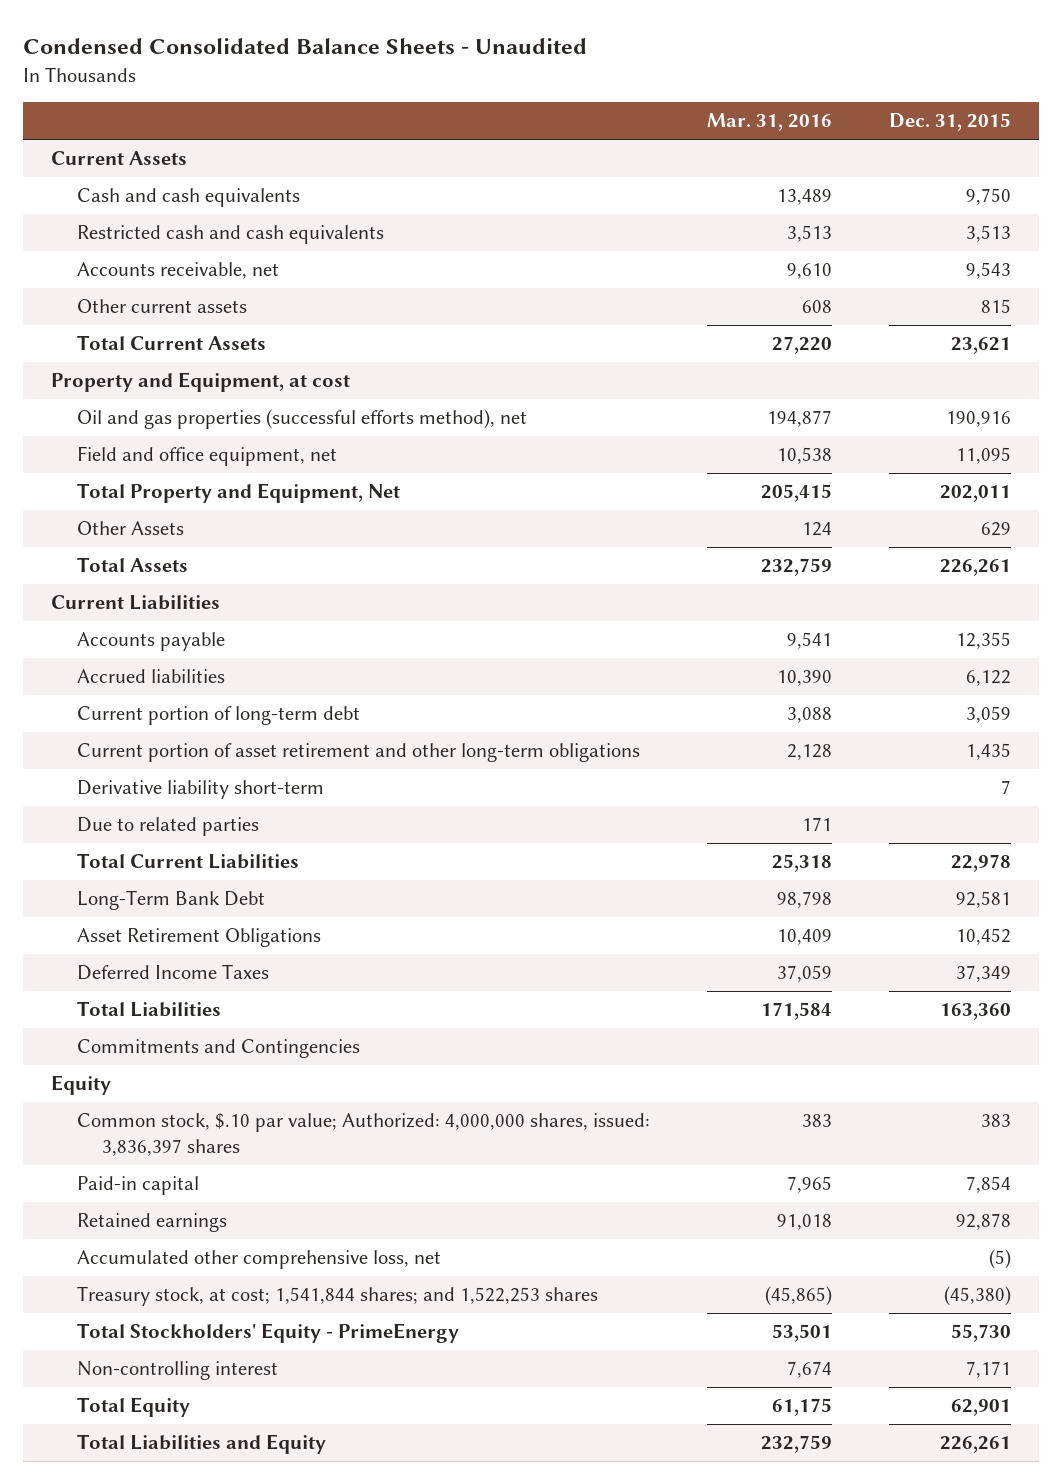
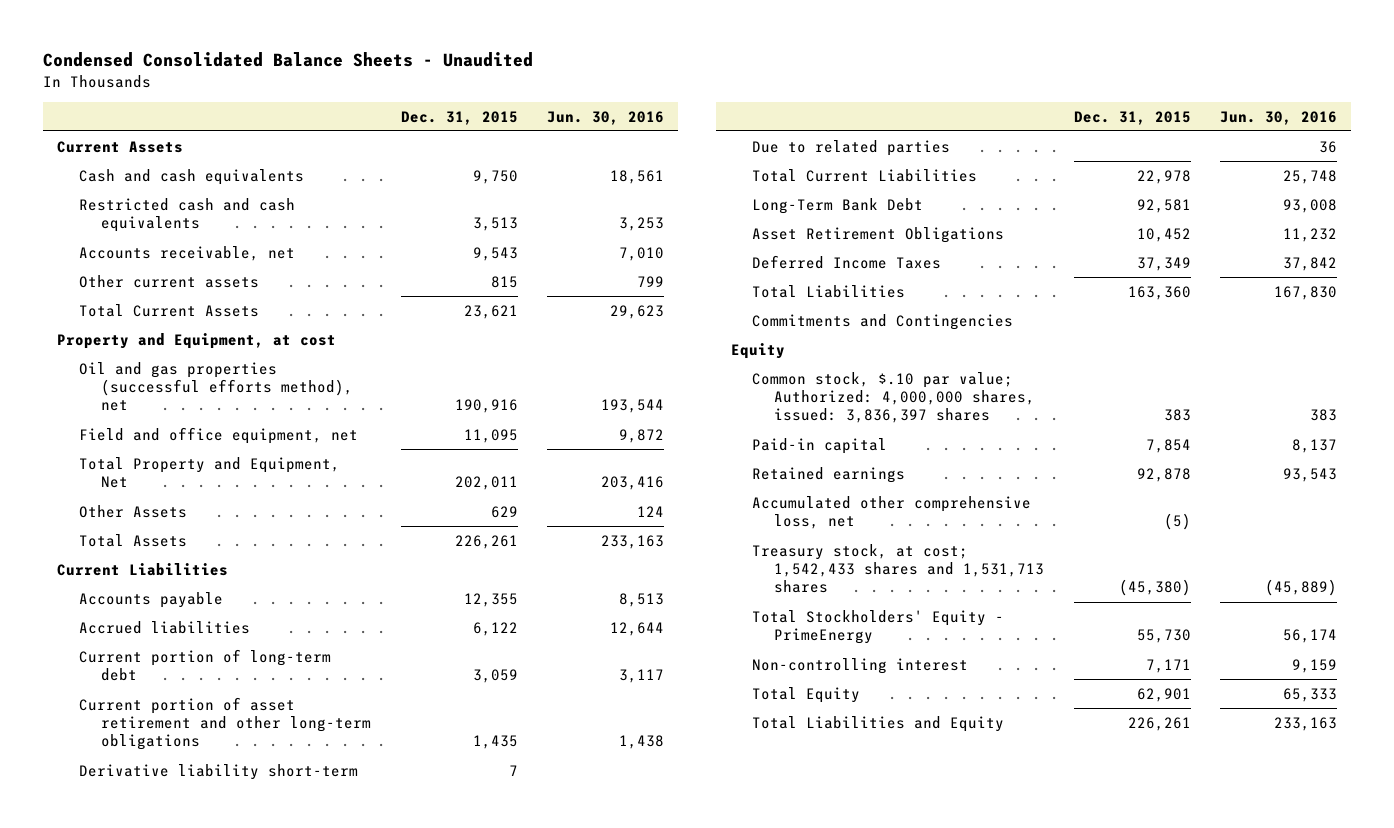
- | Mar. 31, 2016 | Dec. 31, 2015
+ | Dec. 31, 2015 | Jun. 30, 2016
- Treasury stock, at cost; 1,541,844 shares; and 1,522,253 shares | (45,865) | (45,380)
+ Treasury stock, at cost; 1,542,433 shares and 1,531,713 shares | (45,380) | (45,889)

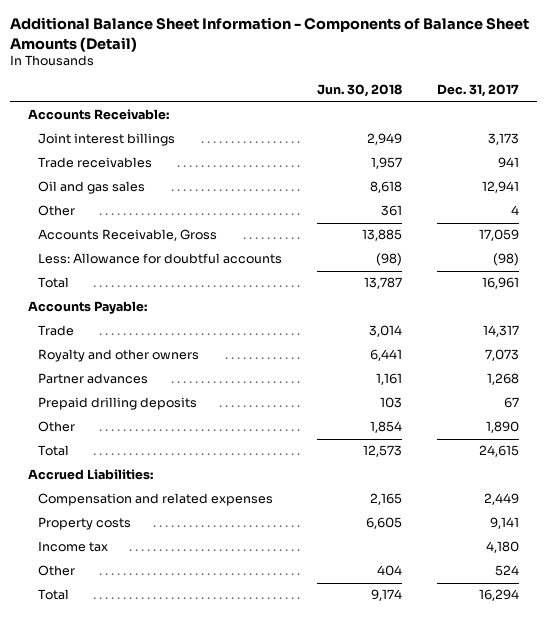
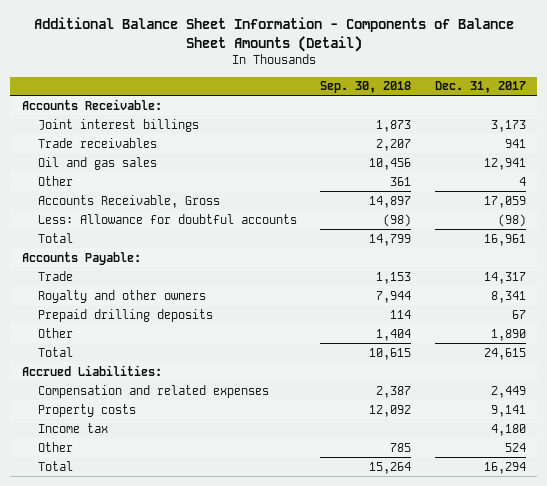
- | Jun. 30, 2018 | Dec. 31, 2017
+ | Sep. 30, 2018 | Dec. 31, 2017
- Royalty and other owners | 6,441 | 7,073
- Partner advances | 1,161 | 1,268
+ Royalty and other owners | 7,944 | 8,341

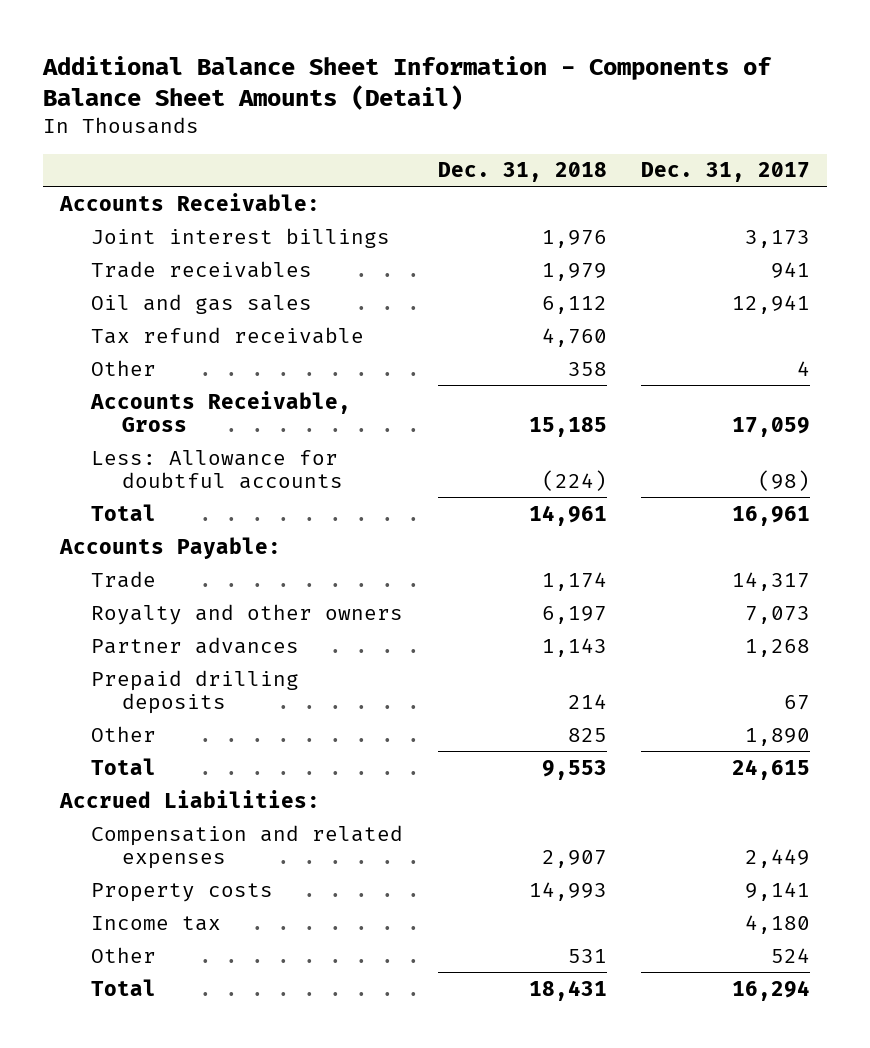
- | Sep. 30, 2018 | Dec. 31, 2017
+ | Dec. 31, 2018 | Dec. 31, 2017
+ Tax refund receivable | 4,760 |
- Royalty and other owners | 7,944 | 8,341
+ Royalty and other owners | 6,197 | 7,073
+ Partner advances | 1,143 | 1,268

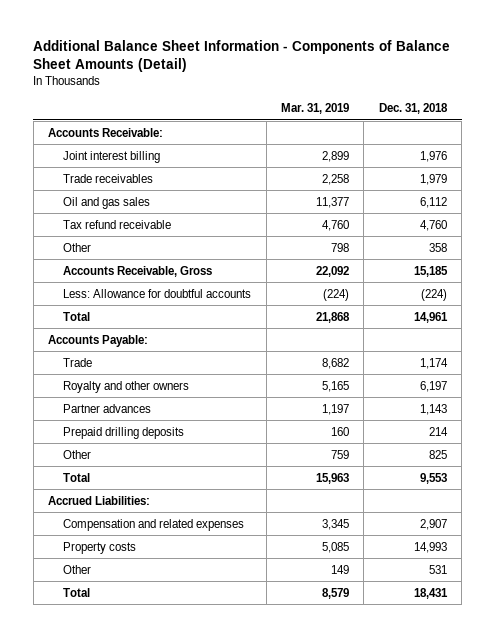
- | Dec. 31, 2018 | Dec. 31, 2017
+ | Mar. 31, 2019 | Dec. 31, 2018
- Joint interest billings | 1,976 | 3,173
+ Joint interest billing | 2,899 | 1,976
- Income tax | | 4,180

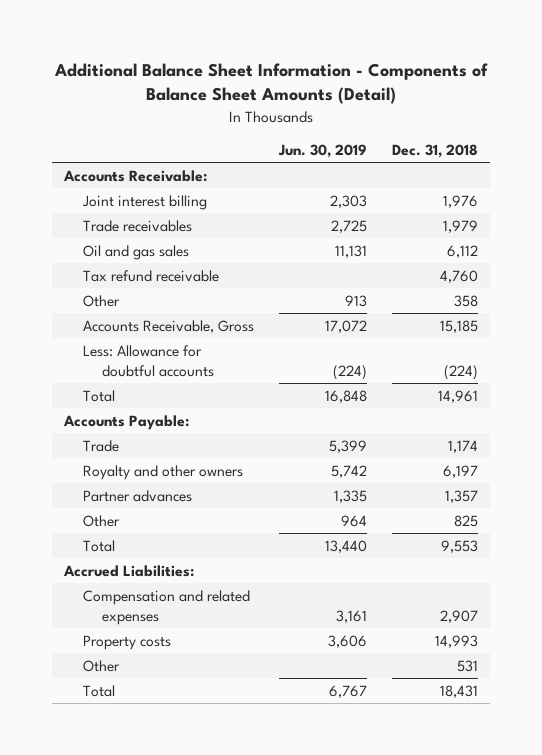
- | Mar. 31, 2019 | Dec. 31, 2018
+ | Jun. 30, 2019 | Dec. 31, 2018
- Partner advances | 1,197 | 1,143
- Prepaid drilling deposits | 160 | 214
+ Partner advances | 1,335 | 1,357

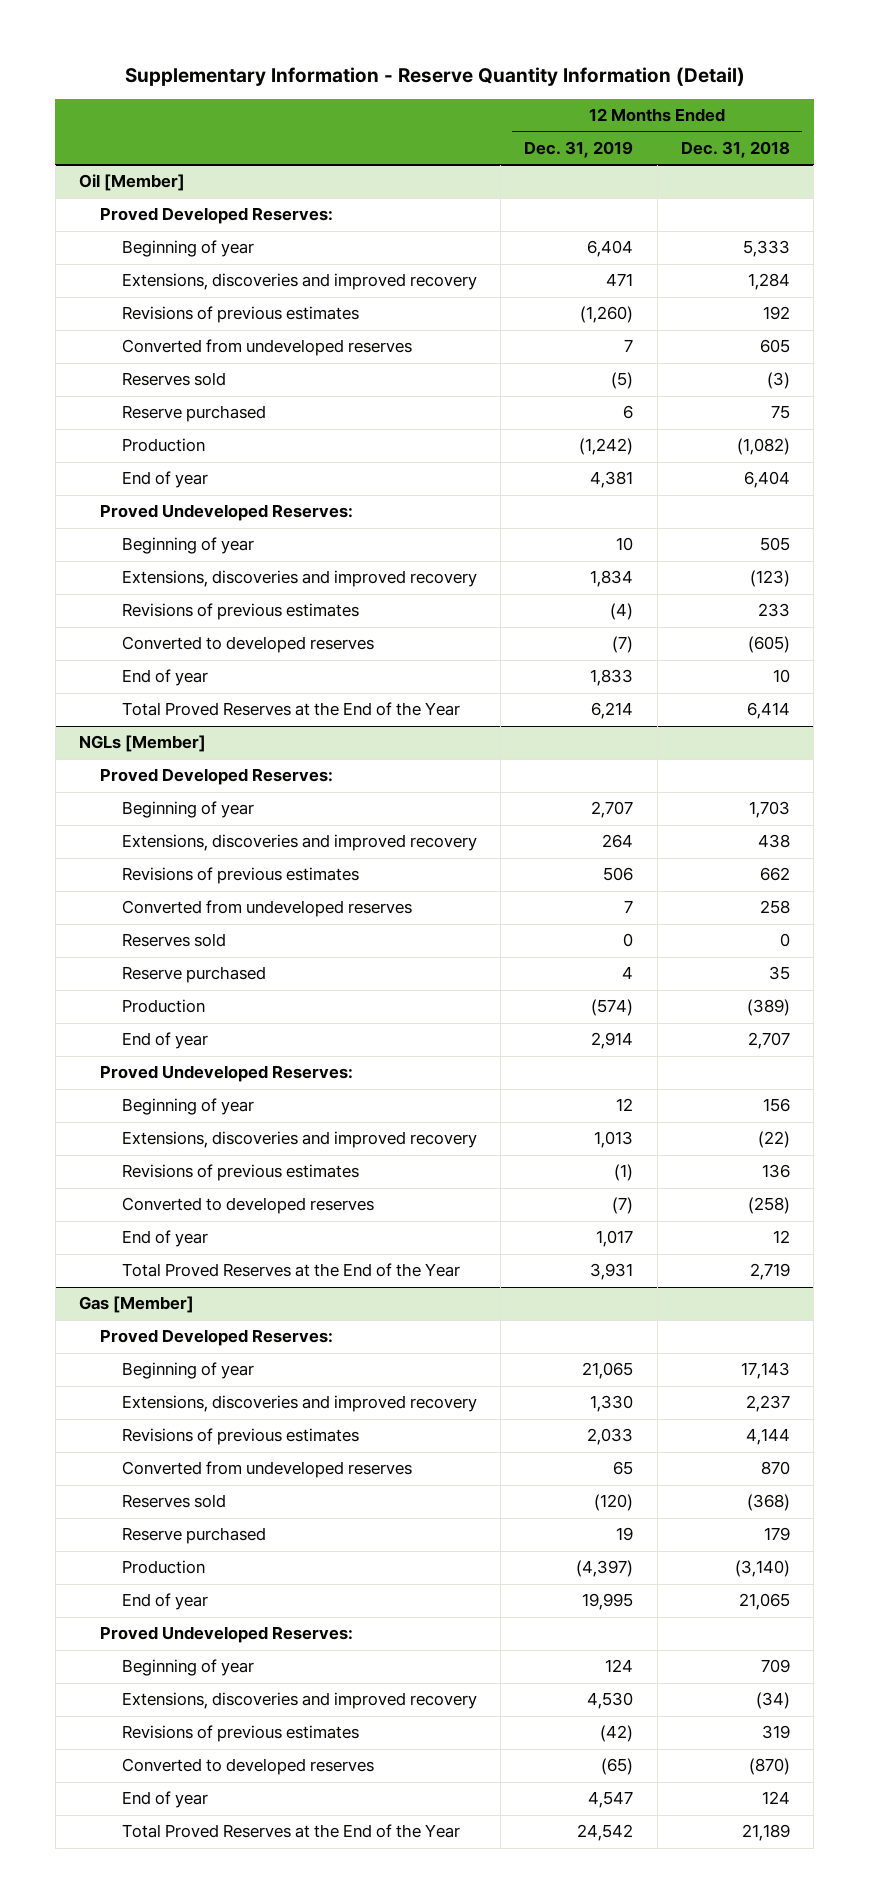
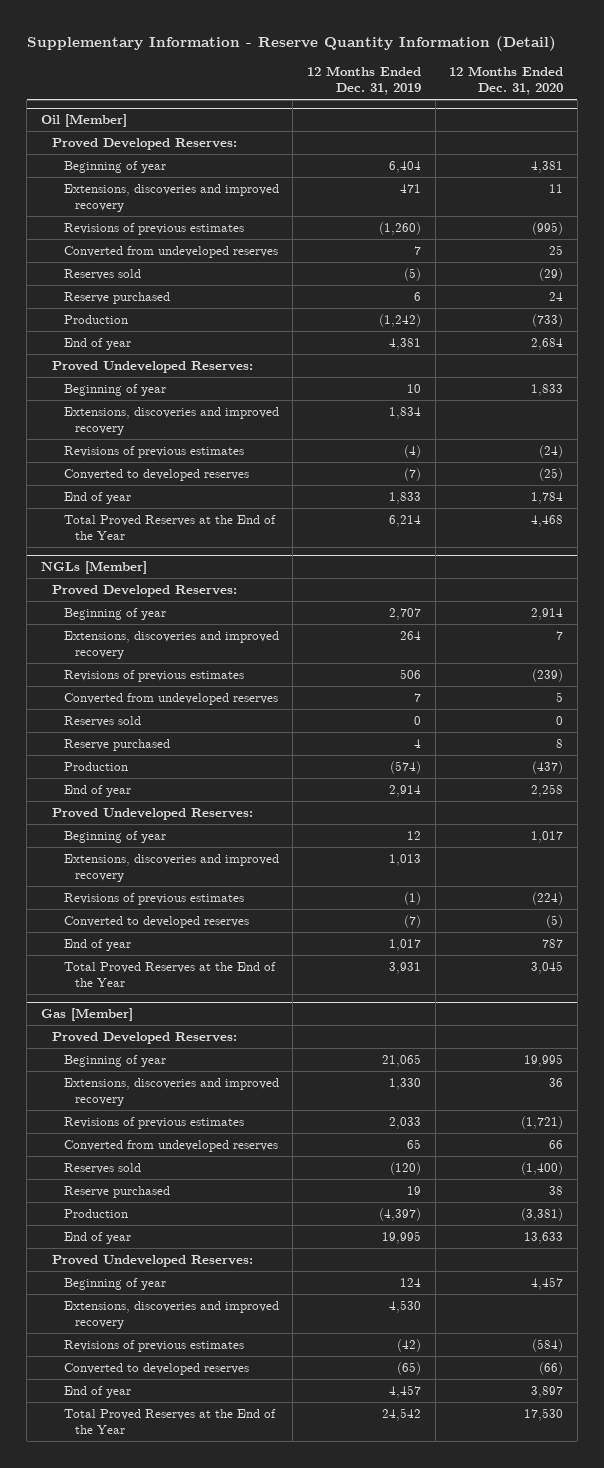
- | 12 Months Ended Dec. 31, 2019 | 12 Months Ended Dec. 31, 2018
+ | 12 Months Ended Dec. 31, 2019 | 12 Months Ended Dec. 31, 2020
@ Gas [Member]
- End of year | 4,547 | 124
+ End of year | 4,457 | 3,897

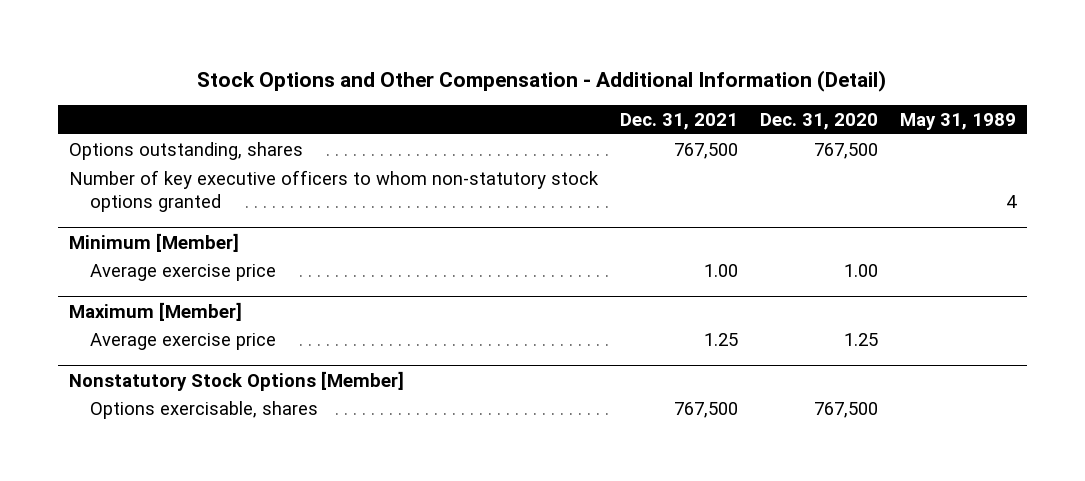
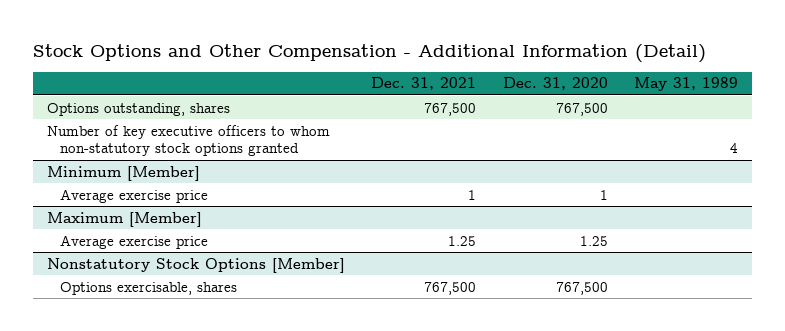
@ Minimum [Member]
- Average exercise price | 1.00 | 1.00 |
+ Average exercise price | 1 | 1 |

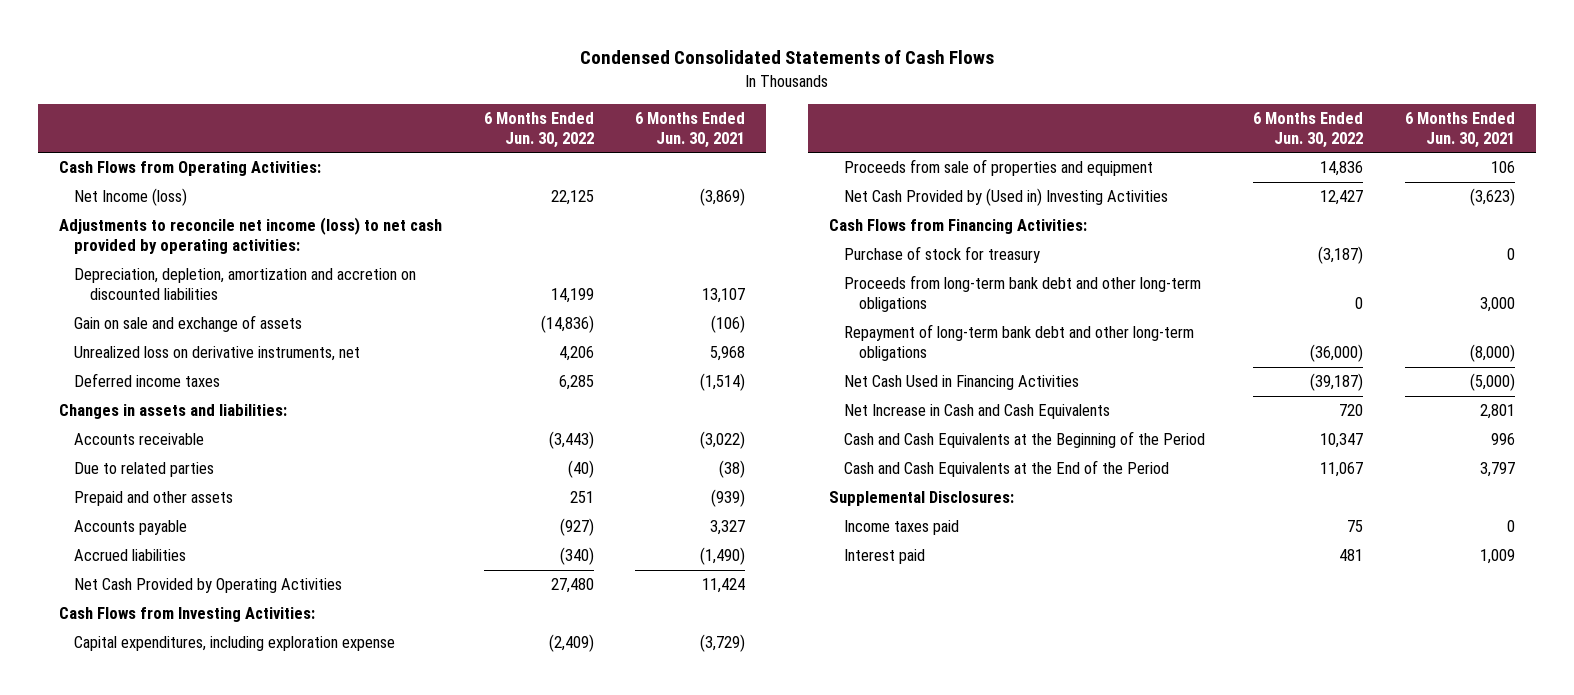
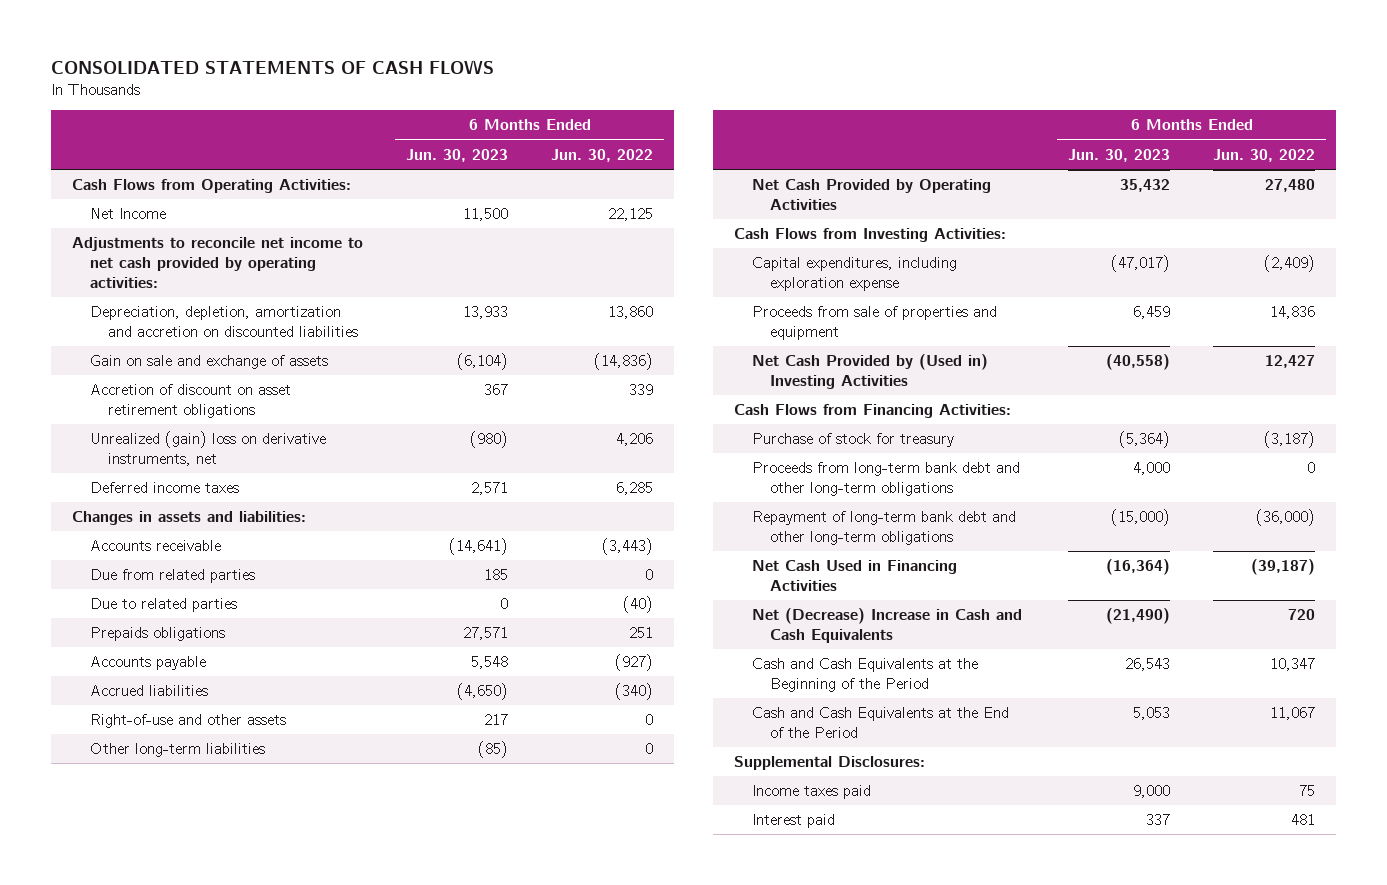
- Condensed Consolidated Statements of Cash Flows
+ CONSOLIDATED STATEMENTS OF CASH FLOWS
- | 6 Months Ended Jun. 30, 2022 | 6 Months Ended Jun. 30, 2021
+ | 6 Months Ended Jun. 30, 2023 | 6 Months Ended Jun. 30, 2022
- Net Income (loss) | 22,125 | (3,869)
- Adjustments to reconcile net income (loss) to net cash provided by operating activities:
- Depreciation, depletion, amortization and accretion on discounted liabilities | 14,199 | 13,107
+ Net Income | 11,500 | 22,125
+ Adjustments to reconcile net income to net cash provided by operating activities:
+ Depreciation, depletion, amortization and accretion on discounted liabilities | 13,933 | 13,860
- Unrealized loss on derivative instruments, net | 4,206 | 5,968
+ Accretion of discount on asset retirement obligations | 367 | 339
+ Unrealized (gain) loss on derivative instruments, net | (980) | 4,206
+ Due from related parties | 185 | 0
- Prepaid and other assets | 251 | (939)
+ Prepaids obligations | 27,571 | 251
+ Right-of-use and other assets | 217 | 0
+ Other long-term liabilities | (85) | 0
- Net Increase in Cash and Cash Equivalents | 720 | 2,801
+ Net (Decrease) Increase in Cash and Cash Equivalents | (21,490) | 720

